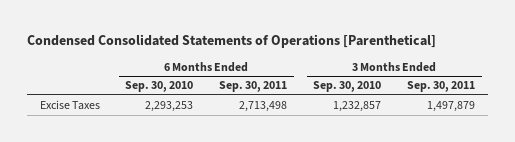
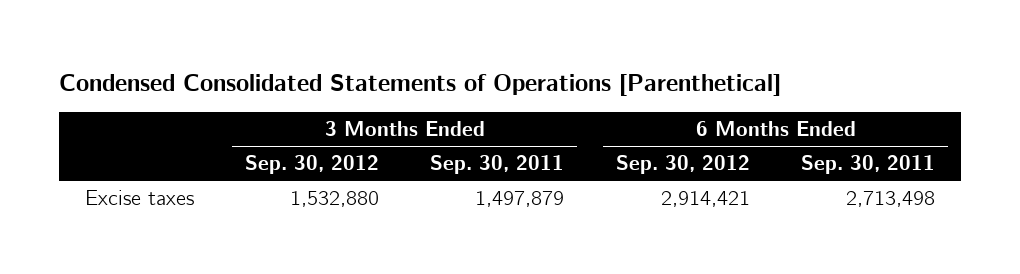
- | 6 Months Ended Sep. 30, 2010 | 6 Months Ended Sep. 30, 2011 | 3 Months Ended Sep. 30, 2010 | 3 Months Ended Sep. 30, 2011
+ | 3 Months Ended Sep. 30, 2012 | 3 Months Ended Sep. 30, 2011 | 6 Months Ended Sep. 30, 2012 | 6 Months Ended Sep. 30, 2011
- Excise Taxes | 2,293,253 | 2,713,498 | 1,232,857 | 1,497,879
+ Excise taxes | 1,532,880 | 1,497,879 | 2,914,421 | 2,713,498

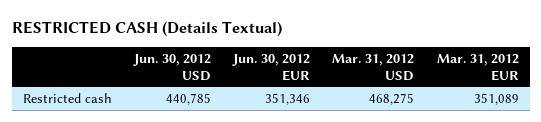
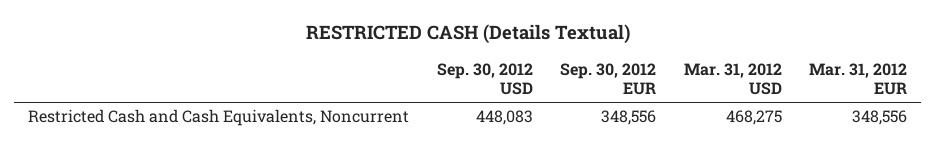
- | Jun. 30, 2012 USD | Jun. 30, 2012 EUR | Mar. 31, 2012 USD | Mar. 31, 2012 EUR
+ | Sep. 30, 2012 USD | Sep. 30, 2012 EUR | Mar. 31, 2012 USD | Mar. 31, 2012 EUR
- Restricted cash | 440,785 | 351,346 | 468,275 | 351,089
+ Restricted Cash and Cash Equivalents, Noncurrent | 448,083 | 348,556 | 468,275 | 348,556

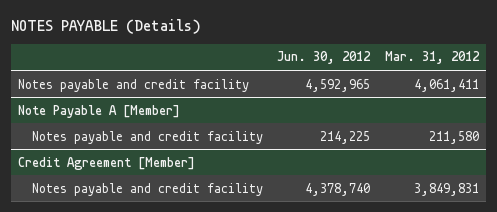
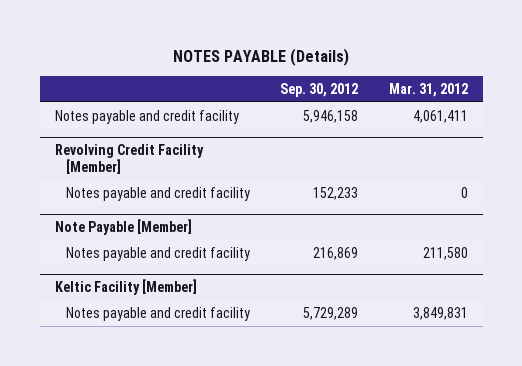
- | Jun. 30, 2012 | Mar. 31, 2012
+ | Sep. 30, 2012 | Mar. 31, 2012
- Note Payable A [Member]
+ Revolving Credit Facility [Member]
+ Notes payable and credit facility | 152,233 | 0
+ Note Payable [Member]
- Credit Agreement [Member]
+ Keltic Facility [Member]

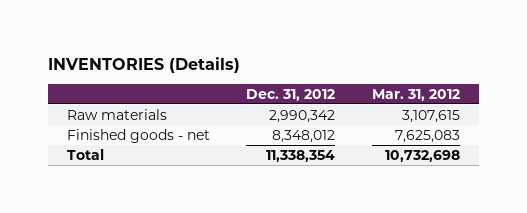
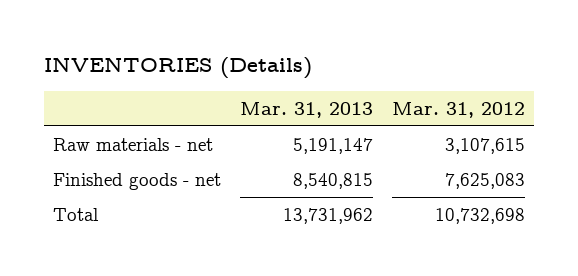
- | Dec. 31, 2012 | Mar. 31, 2012
+ | Mar. 31, 2013 | Mar. 31, 2012
- Raw materials | 2,990,342 | 3,107,615
+ Raw materials - net | 5,191,147 | 3,107,615

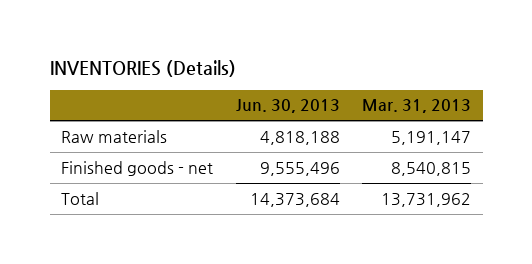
- | Mar. 31, 2013 | Mar. 31, 2012
+ | Jun. 30, 2013 | Mar. 31, 2013
- Raw materials - net | 5,191,147 | 3,107,615
+ Raw materials | 4,818,188 | 5,191,147

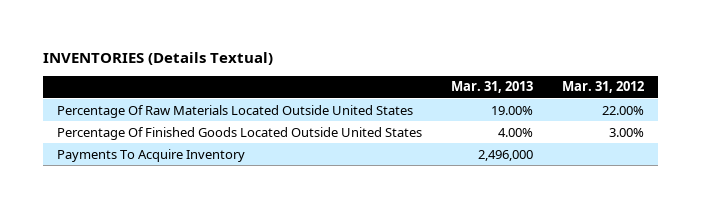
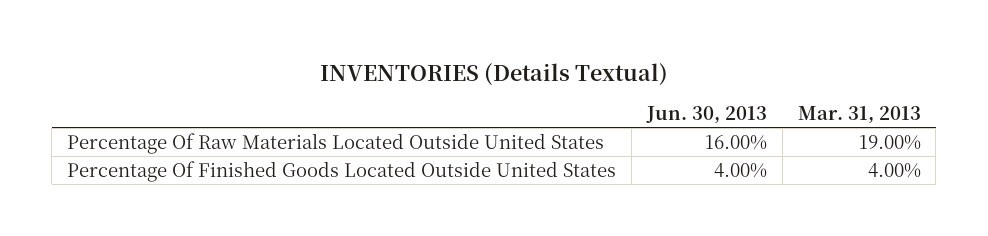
- | Mar. 31, 2013 | Mar. 31, 2012
+ | Jun. 30, 2013 | Mar. 31, 2013
- Payments To Acquire Inventory | 2,496,000 |

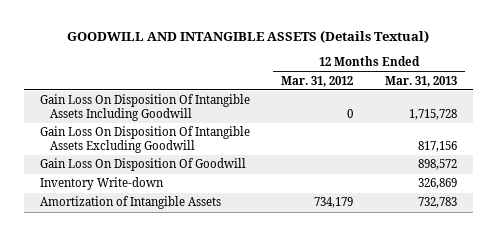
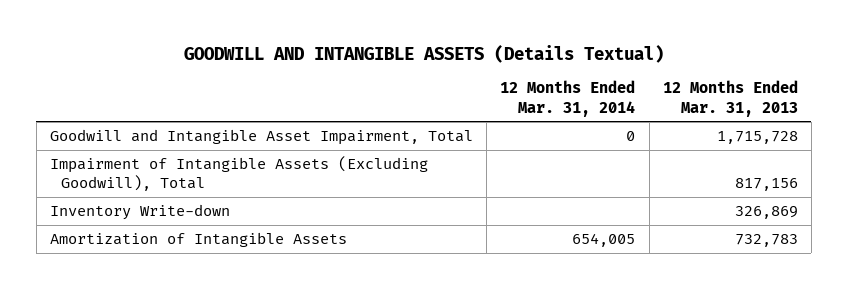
- | 12 Months Ended Mar. 31, 2012 | 12 Months Ended Mar. 31, 2013
+ | 12 Months Ended Mar. 31, 2014 | 12 Months Ended Mar. 31, 2013
- Gain Loss On Disposition Of Intangible Assets Including Goodwill | 0 | 1,715,728
- Gain Loss On Disposition Of Intangible Assets Excluding Goodwill | | 817,156
- Gain Loss On Disposition Of Goodwill | | 898,572
+ Goodwill and Intangible Asset Impairment, Total | 0 | 1,715,728
+ Impairment of Intangible Assets (Excluding Goodwill), Total | | 817,156

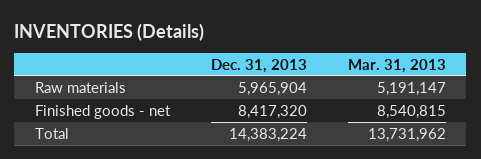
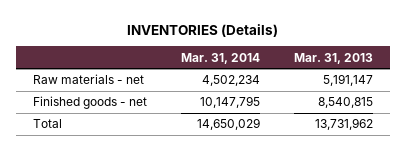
- | Dec. 31, 2013 | Mar. 31, 2013
+ | Mar. 31, 2014 | Mar. 31, 2013
- Raw materials | 5,965,904 | 5,191,147
+ Raw materials - net | 4,502,234 | 5,191,147

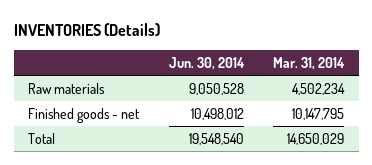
- | Mar. 31, 2014 | Mar. 31, 2013
+ | Jun. 30, 2014 | Mar. 31, 2014
- Raw materials - net | 4,502,234 | 5,191,147
+ Raw materials | 9,050,528 | 4,502,234

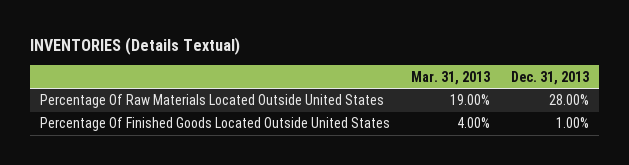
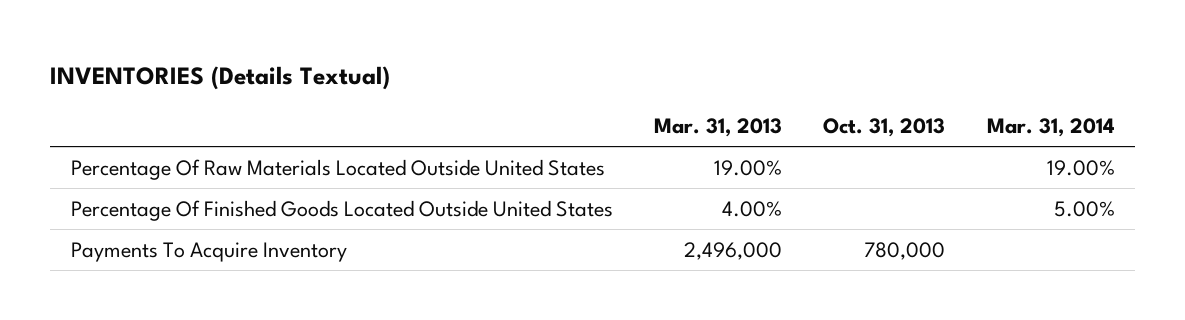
- | Mar. 31, 2013 | Dec. 31, 2013
+ | Mar. 31, 2013 | Oct. 31, 2013 | Mar. 31, 2014
+ Payments To Acquire Inventory | 2,496,000 | 780,000 |

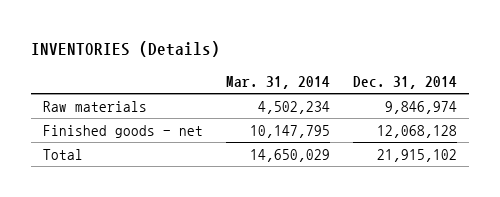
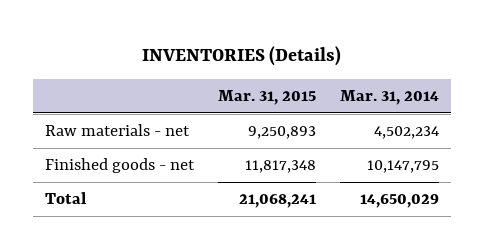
- | Mar. 31, 2014 | Dec. 31, 2014
+ | Mar. 31, 2015 | Mar. 31, 2014
- Raw materials | 4,502,234 | 9,846,974
+ Raw materials - net | 9,250,893 | 4,502,234

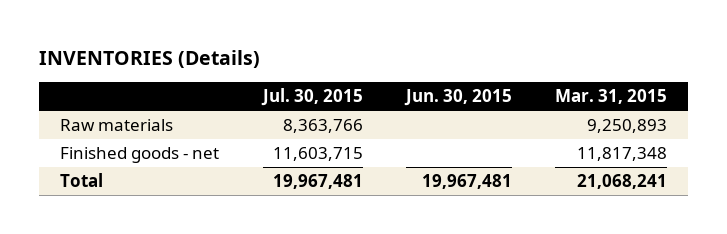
- | Mar. 31, 2015 | Mar. 31, 2014
+ | Jul. 30, 2015 | Jun. 30, 2015 | Mar. 31, 2015
- Raw materials - net | 9,250,893 | 4,502,234
+ Raw materials | 8,363,766 | | 9,250,893

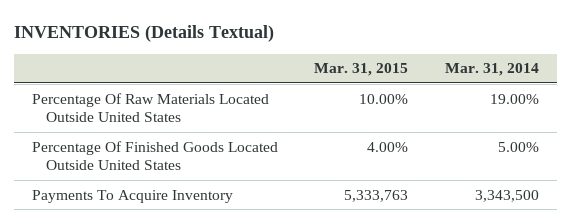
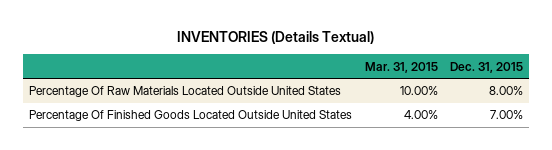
- | Mar. 31, 2015 | Mar. 31, 2014
+ | Mar. 31, 2015 | Dec. 31, 2015
- Payments To Acquire Inventory | 5,333,763 | 3,343,500

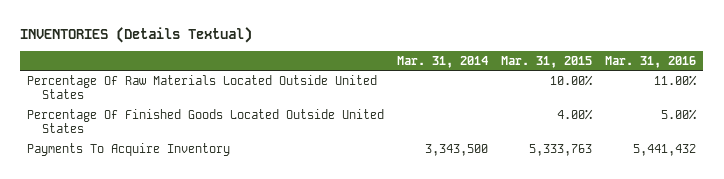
- | Mar. 31, 2015 | Dec. 31, 2015
+ | Mar. 31, 2014 | Mar. 31, 2015 | Mar. 31, 2016
+ Payments To Acquire Inventory | 3,343,500 | 5,333,763 | 5,441,432

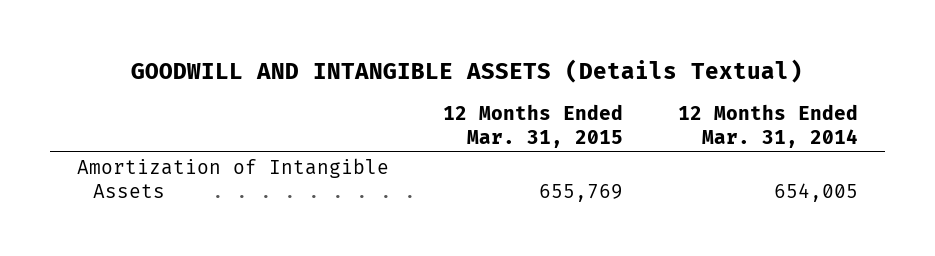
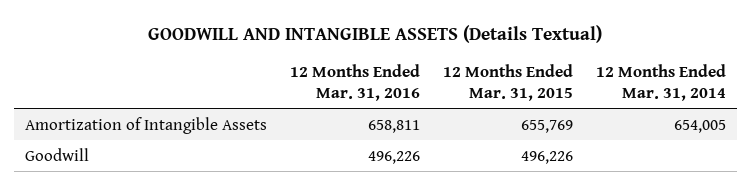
- | 12 Months Ended Mar. 31, 2015 | 12 Months Ended Mar. 31, 2014
+ | 12 Months Ended Mar. 31, 2016 | 12 Months Ended Mar. 31, 2015 | 12 Months Ended Mar. 31, 2014
+ Goodwill | 496,226 | 496,226 |

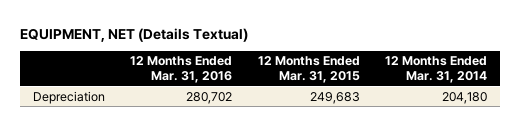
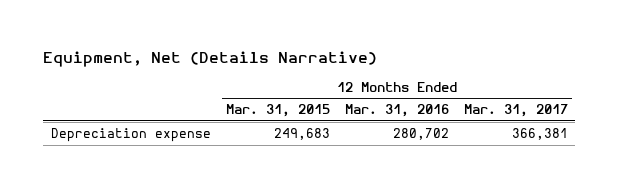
- EQUIPMENT, NET (Details Textual)
+ Equipment, Net (Details Narrative)
- | 12 Months Ended Mar. 31, 2016 | 12 Months Ended Mar. 31, 2015 | 12 Months Ended Mar. 31, 2014
+ | 12 Months Ended Mar. 31, 2015 | 12 Months Ended Mar. 31, 2016 | 12 Months Ended Mar. 31, 2017
- Depreciation | 280,702 | 249,683 | 204,180
+ Depreciation expense | 249,683 | 280,702 | 366,381

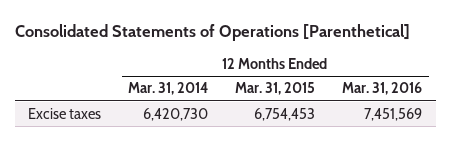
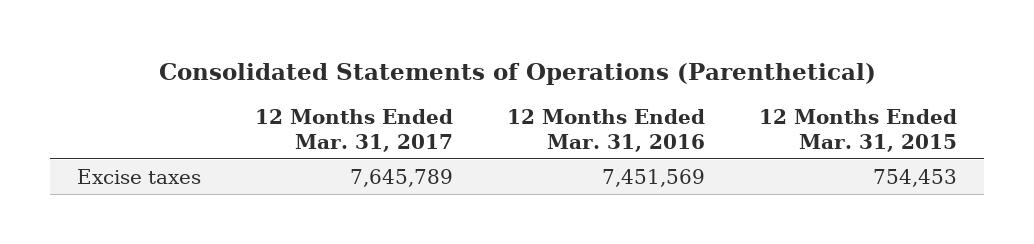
- Consolidated Statements of Operations [Parenthetical]
+ Consolidated Statements of Operations (Parenthetical)
- | 12 Months Ended Mar. 31, 2014 | 12 Months Ended Mar. 31, 2015 | 12 Months Ended Mar. 31, 2016
+ | 12 Months Ended Mar. 31, 2017 | 12 Months Ended Mar. 31, 2016 | 12 Months Ended Mar. 31, 2015
- Excise taxes | 6,420,730 | 6,754,453 | 7,451,569
+ Excise taxes | 7,645,789 | 7,451,569 | 754,453

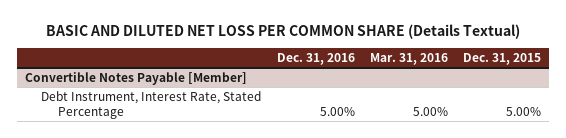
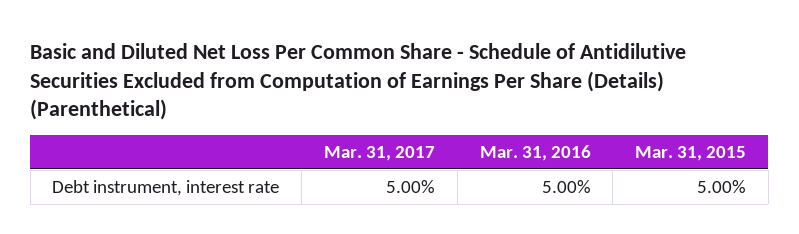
- BASIC AND DILUTED NET LOSS PER COMMON SHARE (Details Textual)
+ Basic and Diluted Net Loss Per Common Share - Schedule of Antidilutive Securities Excluded from Computation of Earnings Per Share (Details) (Parenthetical)
- | Dec. 31, 2016 | Mar. 31, 2016 | Dec. 31, 2015
+ | Mar. 31, 2017 | Mar. 31, 2016 | Mar. 31, 2015
- Convertible Notes Payable [Member]
- Debt Instrument, Interest Rate, Stated Percentage | 5.00% | 5.00% | 5.00%
+ Debt instrument, interest rate | 5.00% | 5.00% | 5.00%

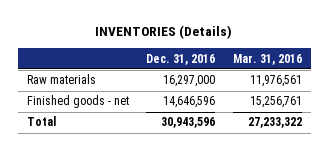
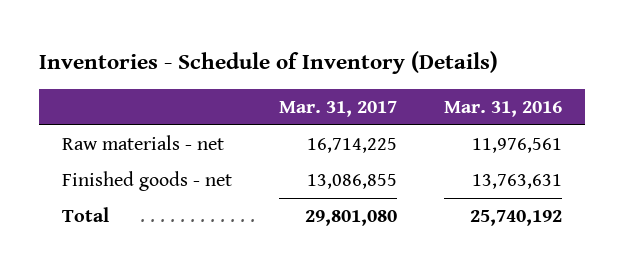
- INVENTORIES (Details)
+ Inventories - Schedule of Inventory (Details)
- | Dec. 31, 2016 | Mar. 31, 2016
+ | Mar. 31, 2017 | Mar. 31, 2016
- Raw materials | 16,297,000 | 11,976,561
- Finished goods - net | 14,646,596 | 15,256,761
- Total | 30,943,596 | 27,233,322
+ Raw materials - net | 16,714,225 | 11,976,561
+ Finished goods - net | 13,086,855 | 13,763,631
+ Total | 29,801,080 | 25,740,192

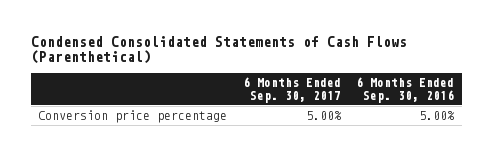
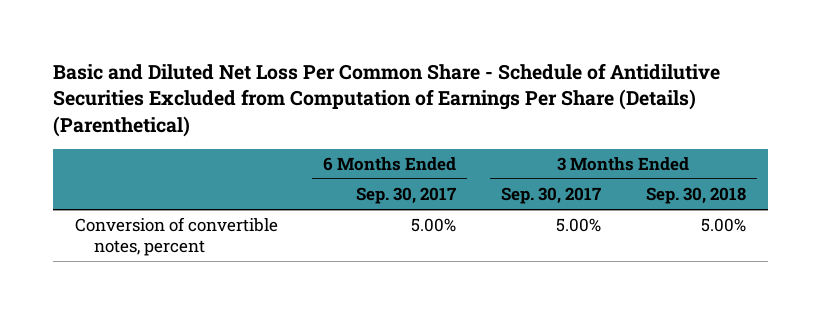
- Condensed Consolidated Statements of Cash Flows (Parenthetical)
+ Basic and Diluted Net Loss Per Common Share - Schedule of Antidilutive Securities Excluded from Computation of Earnings Per Share (Details) (Parenthetical)
- | 6 Months Ended Sep. 30, 2017 | 6 Months Ended Sep. 30, 2016
+ | 6 Months Ended Sep. 30, 2017 | 3 Months Ended Sep. 30, 2017 | 3 Months Ended Sep. 30, 2018
- Conversion price percentage | 5.00% | 5.00%
+ Conversion of convertible notes, percent | 5.00% | 5.00% | 5.00%

